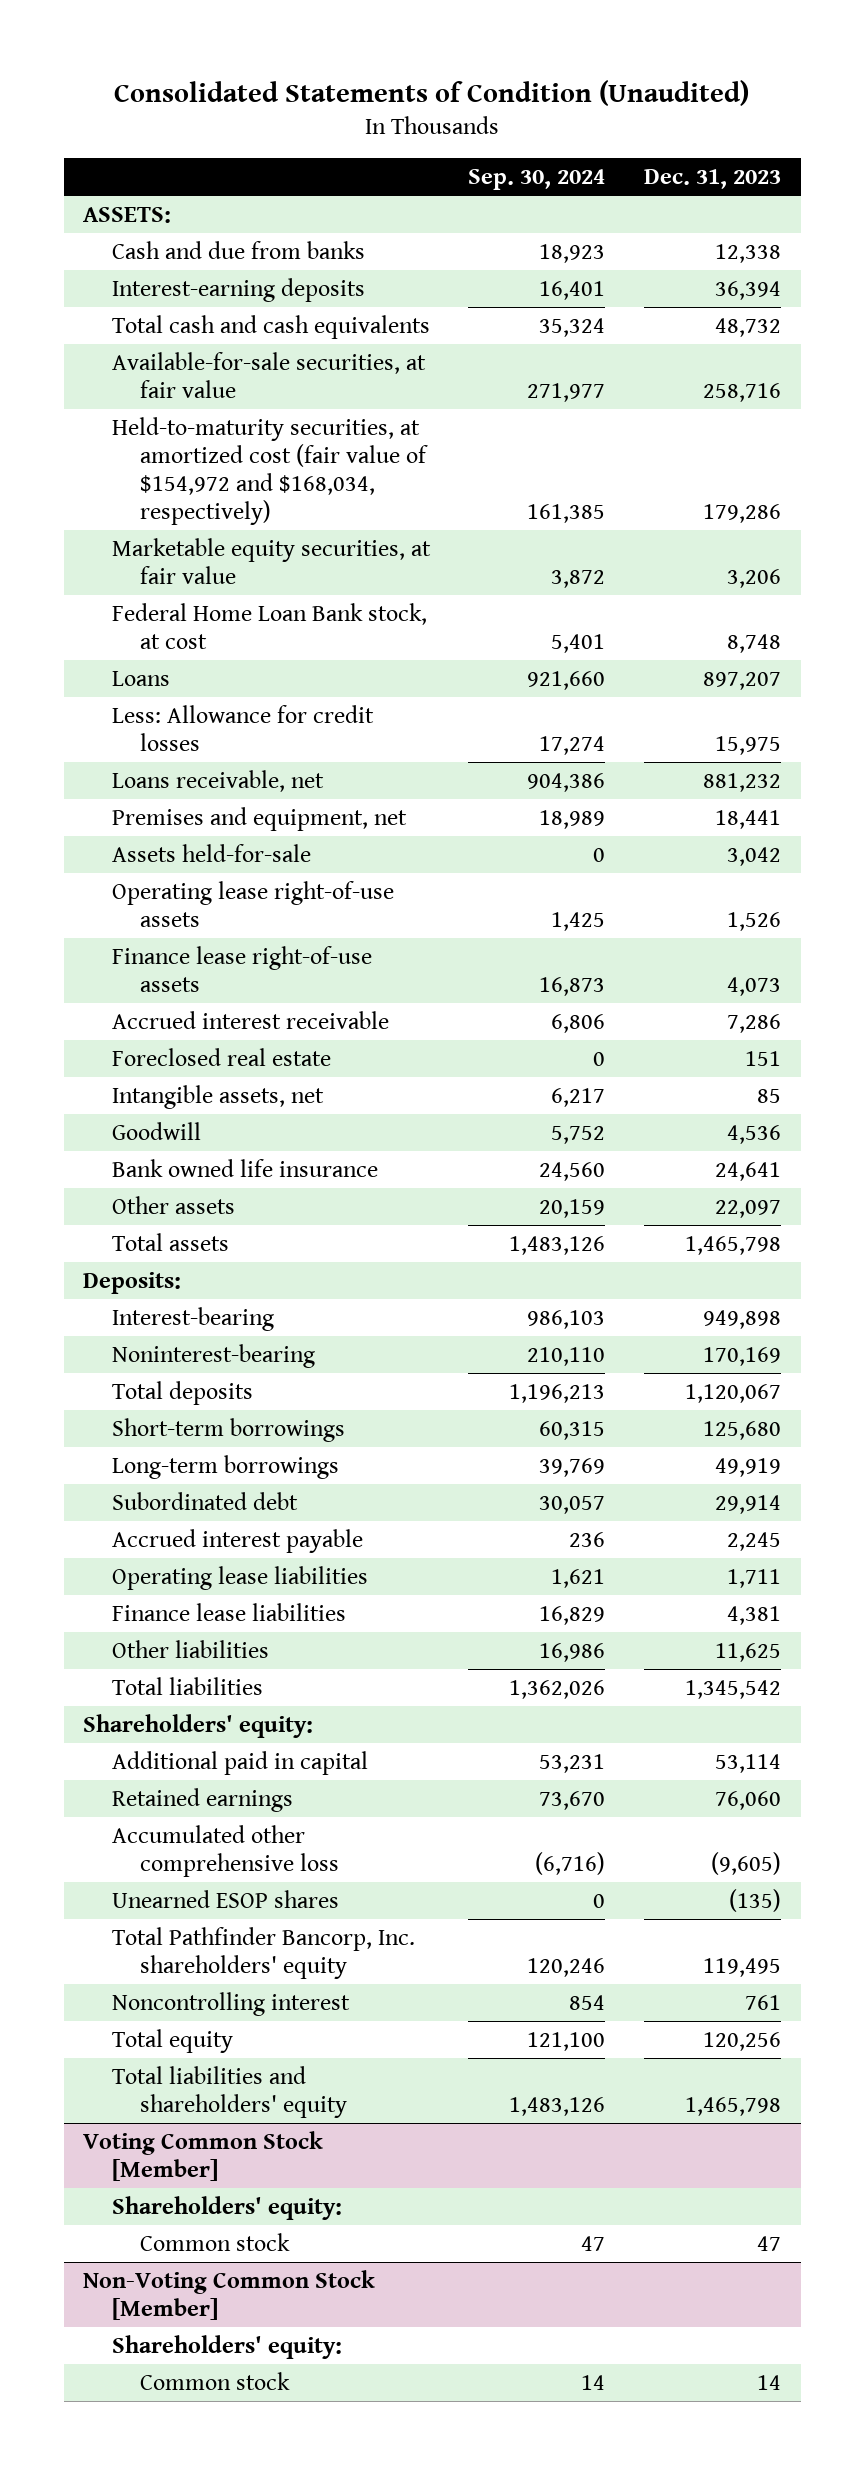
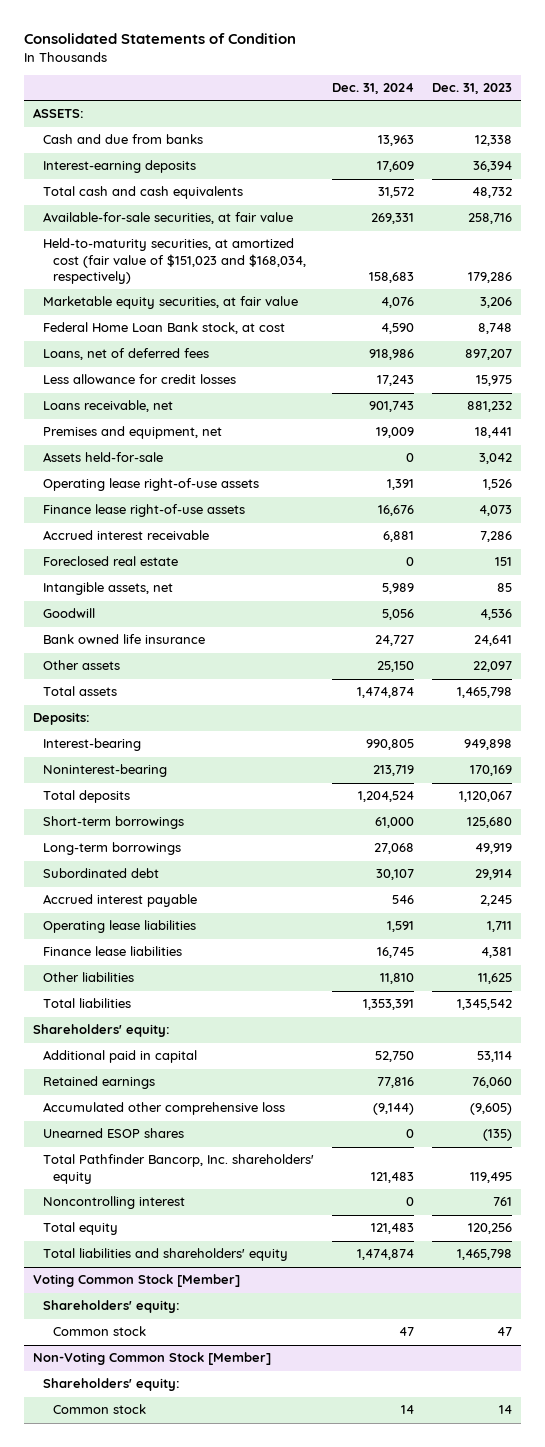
- Consolidated Statements of Condition (Unaudited)
+ Consolidated Statements of Condition
- | Sep. 30, 2024 | Dec. 31, 2023
+ | Dec. 31, 2024 | Dec. 31, 2023
- Held-to-maturity securities, at amortized cost (fair value of $154,972 and $168,034, respectively) | 161,385 | 179,286
+ Held-to-maturity securities, at amortized cost (fair value of $151,023 and $168,034, respectively) | 158,683 | 179,286
- Loans | 921,660 | 897,207
- Less: Allowance for credit losses | 17,274 | 15,975
+ Loans, net of deferred fees | 918,986 | 897,207
+ Less allowance for credit losses | 17,243 | 15,975

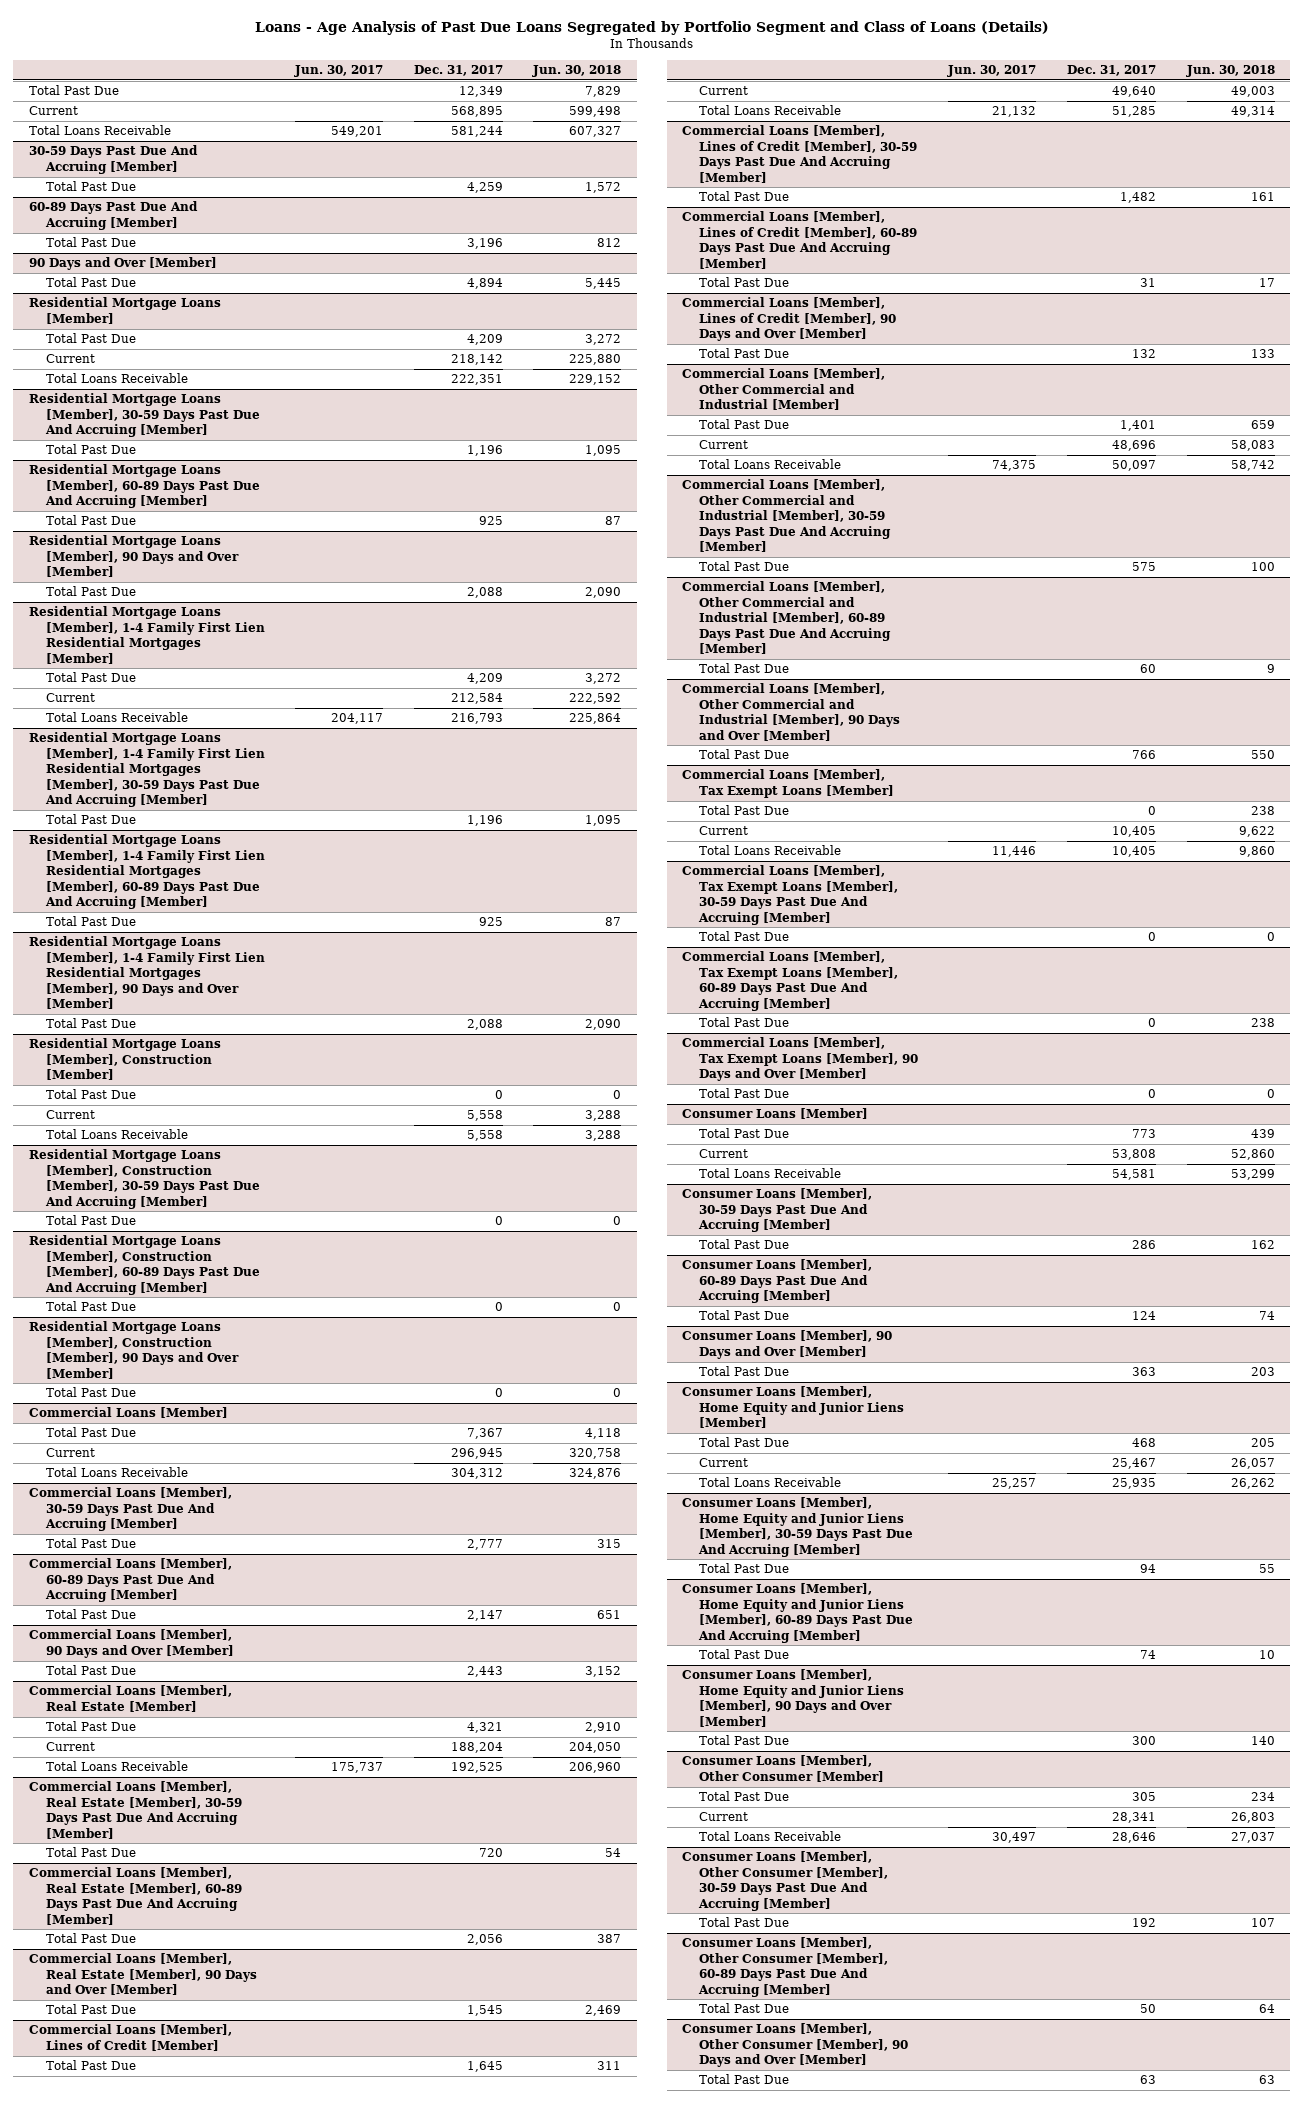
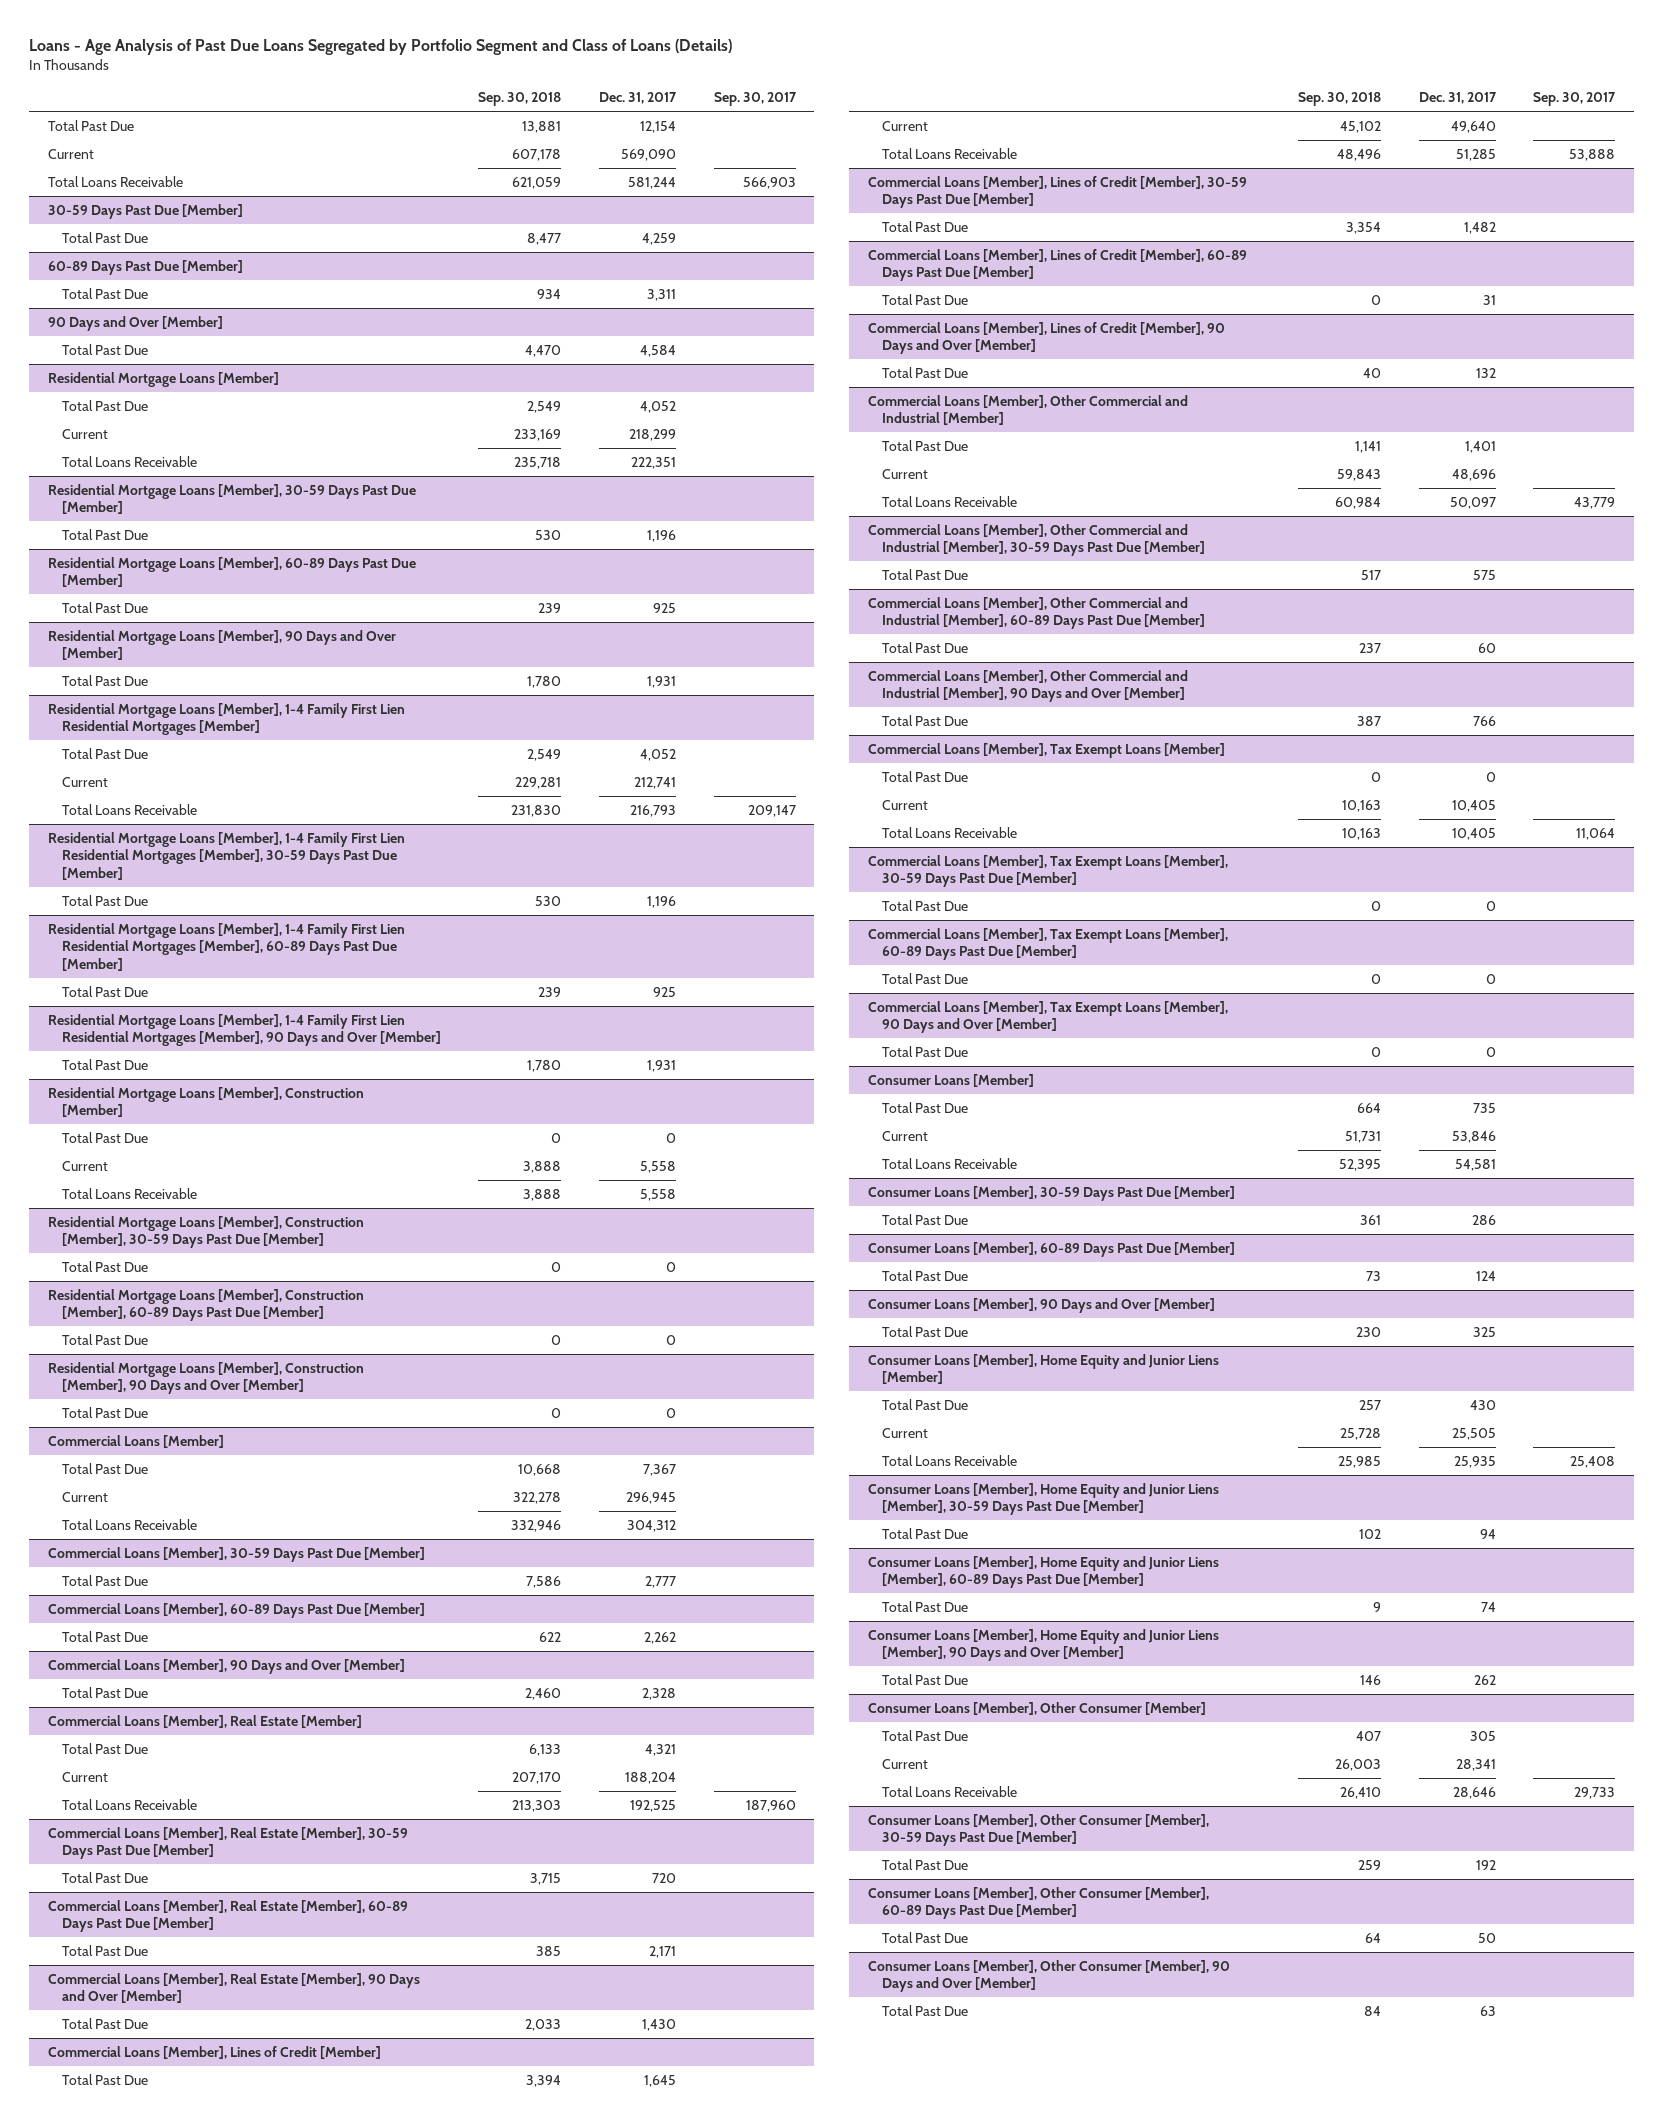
- | Jun. 30, 2017 | Dec. 31, 2017 | Jun. 30, 2018
+ | Sep. 30, 2018 | Dec. 31, 2017 | Sep. 30, 2017
- Total Past Due | | 12,349 | 7,829
- Current | | 568,895 | 599,498
+ Total Past Due | 13,881 | 12,154 |
+ Current | 607,178 | 569,090 |
- 30-59 Days Past Due And Accruing [Member]
+ 30-59 Days Past Due [Member]
- 60-89 Days Past Due And Accruing [Member]
- Total Past Due | | 3,196 | 812
+ 60-89 Days Past Due [Member]
+ Total Past Due | 934 | 3,311 |
@ 90 Days and Over [Member]
- Total Past Due | | 4,894 | 5,445
+ Total Past Due | 4,470 | 4,584 |
@ Residential Mortgage Loans [Member]
- Total Past Due | | 4,209 | 3,272
- Current | | 218,142 | 225,880
+ Total Past Due | 2,549 | 4,052 |
+ Current | 233,169 | 218,299 |
- Residential Mortgage Loans [Member], 30-59 Days Past Due And Accruing [Member]
+ Residential Mortgage Loans [Member], 30-59 Days Past Due [Member]
- Residential Mortgage Loans [Member], 60-89 Days Past Due And Accruing [Member]
+ Residential Mortgage Loans [Member], 60-89 Days Past Due [Member]
@ Residential Mortgage Loans [Member], 90 Days and Over [Member]
- Total Past Due | | 2,088 | 2,090
+ Total Past Due | 1,780 | 1,931 |
@ Residential Mortgage Loans [Member], 1-4 Family First Lien Residential Mortgages [Member]
- Total Past Due | | 4,209 | 3,272
- Current | | 212,584 | 222,592
+ Total Past Due | 2,549 | 4,052 |
+ Current | 229,281 | 212,741 |
- Residential Mortgage Loans [Member], 1-4 Family First Lien Residential Mortgages [Member], 30-59 Days Past Due And Accruing [Member]
+ Residential Mortgage Loans [Member], 1-4 Family First Lien Residential Mortgages [Member], 30-59 Days Past Due [Member]
- Residential Mortgage Loans [Member], 1-4 Family First Lien Residential Mortgages [Member], 60-89 Days Past Due And Accruing [Member]
+ Residential Mortgage Loans [Member], 1-4 Family First Lien Residential Mortgages [Member], 60-89 Days Past Due [Member]
@ Residential Mortgage Loans [Member], 1-4 Family First Lien Residential Mortgages [Member], 90 Days and Over [Member]
- Total Past Due | | 2,088 | 2,090
+ Total Past Due | 1,780 | 1,931 |
- Residential Mortgage Loans [Member], Construction [Member], 30-59 Days Past Due And Accruing [Member]
+ Residential Mortgage Loans [Member], Construction [Member], 30-59 Days Past Due [Member]
- Residential Mortgage Loans [Member], Construction [Member], 60-89 Days Past Due And Accruing [Member]
+ Residential Mortgage Loans [Member], Construction [Member], 60-89 Days Past Due [Member]
- Commercial Loans [Member], 30-59 Days Past Due And Accruing [Member]
+ Commercial Loans [Member], 30-59 Days Past Due [Member]
- Commercial Loans [Member], 60-89 Days Past Due And Accruing [Member]
- Total Past Due | | 2,147 | 651
+ Commercial Loans [Member], 60-89 Days Past Due [Member]
+ Total Past Due | 622 | 2,262 |
@ Commercial Loans [Member], 90 Days and Over [Member]
- Total Past Due | | 2,443 | 3,152
+ Total Past Due | 2,460 | 2,328 |
- Commercial Loans [Member], Real Estate [Member], 30-59 Days Past Due And Accruing [Member]
+ Commercial Loans [Member], Real Estate [Member], 30-59 Days Past Due [Member]
- Commercial Loans [Member], Real Estate [Member], 60-89 Days Past Due And Accruing [Member]
- Total Past Due | | 2,056 | 387
+ Commercial Loans [Member], Real Estate [Member], 60-89 Days Past Due [Member]
+ Total Past Due | 385 | 2,171 |
@ Commercial Loans [Member], Real Estate [Member], 90 Days and Over [Member]
- Total Past Due | | 1,545 | 2,469
+ Total Past Due | 2,033 | 1,430 |
- Commercial Loans [Member], Lines of Credit [Member], 30-59 Days Past Due And Accruing [Member]
+ Commercial Loans [Member], Lines of Credit [Member], 30-59 Days Past Due [Member]
- Commercial Loans [Member], Lines of Credit [Member], 60-89 Days Past Due And Accruing [Member]
+ Commercial Loans [Member], Lines of Credit [Member], 60-89 Days Past Due [Member]
- Commercial Loans [Member], Other Commercial and Industrial [Member], 30-59 Days Past Due And Accruing [Member]
+ Commercial Loans [Member], Other Commercial and Industrial [Member], 30-59 Days Past Due [Member]
- Commercial Loans [Member], Other Commercial and Industrial [Member], 60-89 Days Past Due And Accruing [Member]
+ Commercial Loans [Member], Other Commercial and Industrial [Member], 60-89 Days Past Due [Member]
- Commercial Loans [Member], Tax Exempt Loans [Member], 30-59 Days Past Due And Accruing [Member]
+ Commercial Loans [Member], Tax Exempt Loans [Member], 30-59 Days Past Due [Member]
- Commercial Loans [Member], Tax Exempt Loans [Member], 60-89 Days Past Due And Accruing [Member]
+ Commercial Loans [Member], Tax Exempt Loans [Member], 60-89 Days Past Due [Member]
@ Consumer Loans [Member]
- Total Past Due | | 773 | 439
- Current | | 53,808 | 52,860
+ Total Past Due | 664 | 735 |
+ Current | 51,731 | 53,846 |
- Consumer Loans [Member], 30-59 Days Past Due And Accruing [Member]
+ Consumer Loans [Member], 30-59 Days Past Due [Member]
- Consumer Loans [Member], 60-89 Days Past Due And Accruing [Member]
+ Consumer Loans [Member], 60-89 Days Past Due [Member]
@ Consumer Loans [Member], 90 Days and Over [Member]
- Total Past Due | | 363 | 203
+ Total Past Due | 230 | 325 |
@ Consumer Loans [Member], Home Equity and Junior Liens [Member]
- Total Past Due | | 468 | 205
- Current | | 25,467 | 26,057
+ Total Past Due | 257 | 430 |
+ Current | 25,728 | 25,505 |
- Consumer Loans [Member], Home Equity and Junior Liens [Member], 30-59 Days Past Due And Accruing [Member]
+ Consumer Loans [Member], Home Equity and Junior Liens [Member], 30-59 Days Past Due [Member]
- Consumer Loans [Member], Home Equity and Junior Liens [Member], 60-89 Days Past Due And Accruing [Member]
+ Consumer Loans [Member], Home Equity and Junior Liens [Member], 60-89 Days Past Due [Member]
@ Consumer Loans [Member], Home Equity and Junior Liens [Member], 90 Days and Over [Member]
- Total Past Due | | 300 | 140
+ Total Past Due | 146 | 262 |
- Consumer Loans [Member], Other Consumer [Member], 30-59 Days Past Due And Accruing [Member]
+ Consumer Loans [Member], Other Consumer [Member], 30-59 Days Past Due [Member]
- Consumer Loans [Member], Other Consumer [Member], 60-89 Days Past Due And Accruing [Member]
+ Consumer Loans [Member], Other Consumer [Member], 60-89 Days Past Due [Member]

